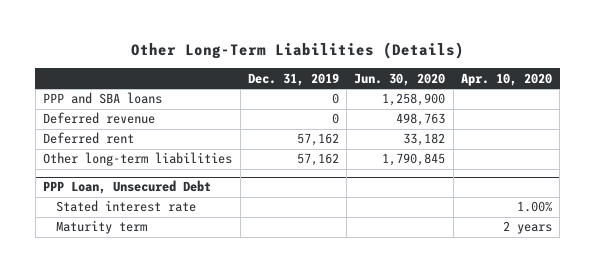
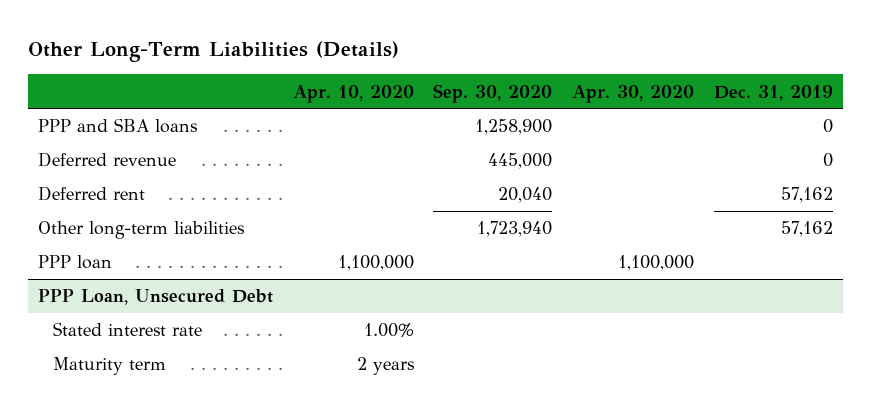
- | Dec. 31, 2019 | Jun. 30, 2020 | Apr. 10, 2020
+ | Apr. 10, 2020 | Sep. 30, 2020 | Apr. 30, 2020 | Dec. 31, 2019
+ PPP loan | 1,100,000 | | 1,100,000 |

